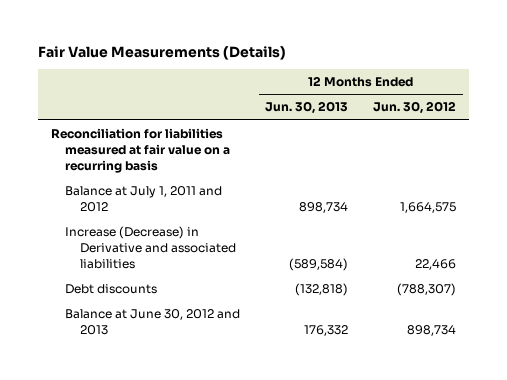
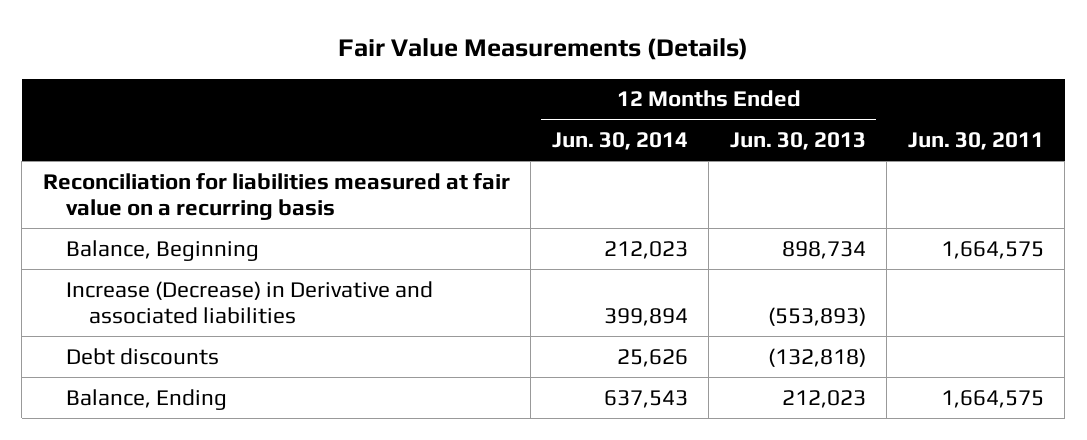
- | 12 Months Ended Jun. 30, 2013 | 12 Months Ended Jun. 30, 2012
+ | 12 Months Ended Jun. 30, 2014 | 12 Months Ended Jun. 30, 2013 | Jun. 30, 2011
- Balance at July 1, 2011 and 2012 | 898,734 | 1,664,575
- Increase (Decrease) in Derivative and associated liabilities | (589,584) | 22,466
+ Balance, Beginning | 212,023 | 898,734 | 1,664,575
+ Increase (Decrease) in Derivative and associated liabilities | 399,894 | (553,893) |
- Balance at June 30, 2012 and 2013 | 176,332 | 898,734
+ Balance, Ending | 637,543 | 212,023 | 1,664,575

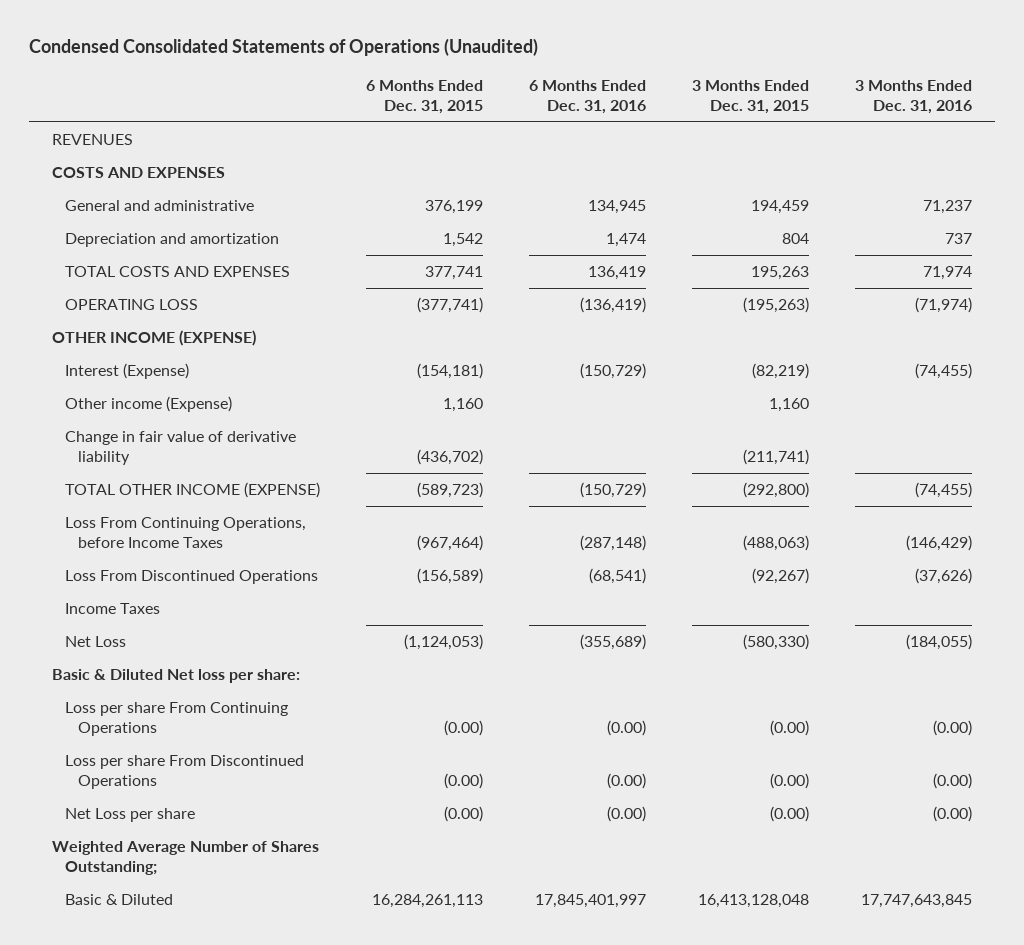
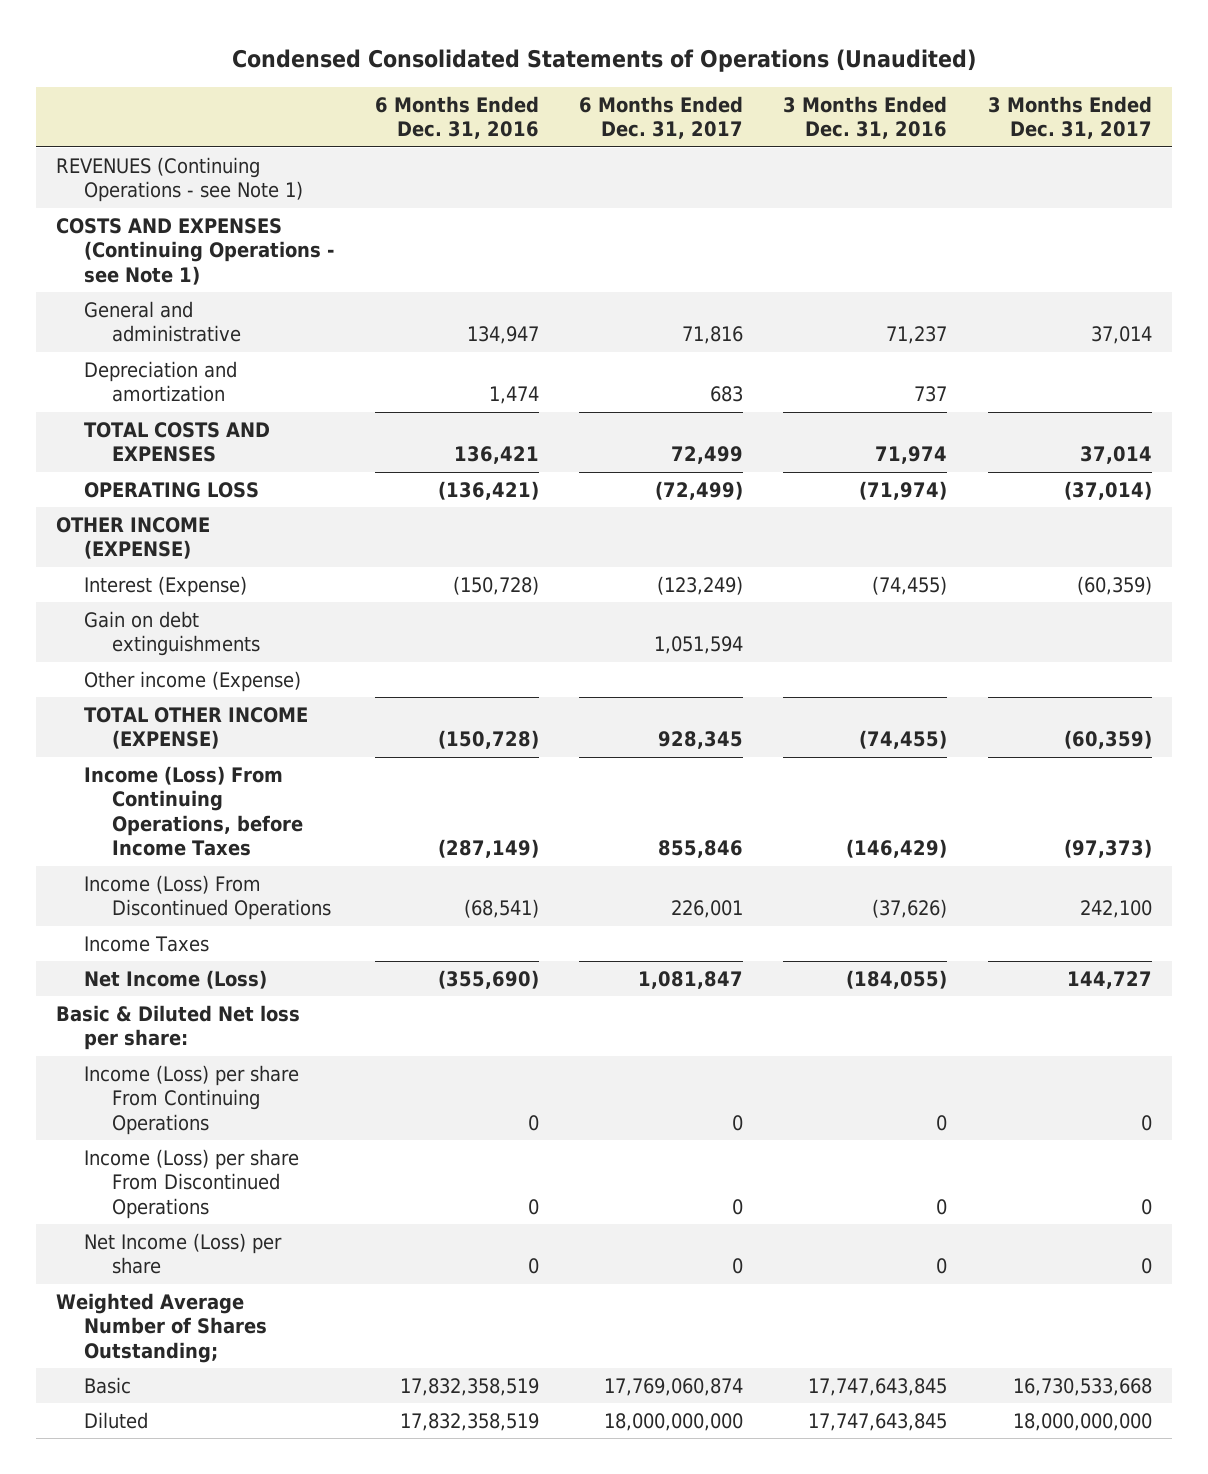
- | 6 Months Ended Dec. 31, 2015 | 6 Months Ended Dec. 31, 2016 | 3 Months Ended Dec. 31, 2015 | 3 Months Ended Dec. 31, 2016
+ | 6 Months Ended Dec. 31, 2016 | 6 Months Ended Dec. 31, 2017 | 3 Months Ended Dec. 31, 2016 | 3 Months Ended Dec. 31, 2017
- REVENUES
- COSTS AND EXPENSES
- General and administrative | 376,199 | 134,945 | 194,459 | 71,237
+ REVENUES (Continuing Operations - see Note 1)
+ COSTS AND EXPENSES (Continuing Operations - see Note 1)
+ General and administrative | 134,947 | 71,816 | 71,237 | 37,014
- TOTAL COSTS AND EXPENSES | 377,741 | 136,419 | 195,263 | 71,974
- OPERATING LOSS | (377,741) | (136,419) | (195,263) | (71,974)
+ TOTAL COSTS AND EXPENSES | 136,421 | 72,499 | 71,974 | 37,014
+ OPERATING LOSS | (136,421) | (72,499) | (71,974) | (37,014)
- Interest (Expense) | (154,181) | (150,729) | (82,219) | (74,455)
+ Interest (Expense) | (150,728) | (123,249) | (74,455) | (60,359)
+ Gain on debt extinguishments | | 1,051,594 | |
- Change in fair value of derivative liability | (436,702) | | (211,741) |
- TOTAL OTHER INCOME (EXPENSE) | (589,723) | (150,729) | (292,800) | (74,455)
- Loss From Continuing Operations, before Income Taxes | (967,464) | (287,148) | (488,063) | (146,429)
- Loss From Discontinued Operations | (156,589) | (68,541) | (92,267) | (37,626)
+ TOTAL OTHER INCOME (EXPENSE) | (150,728) | 928,345 | (74,455) | (60,359)
+ Income (Loss) From Continuing Operations, before Income Taxes | (287,149) | 855,846 | (146,429) | (97,373)
+ Income (Loss) From Discontinued Operations | (68,541) | 226,001 | (37,626) | 242,100
- Net Loss | (1,124,053) | (355,689) | (580,330) | (184,055)
+ Net Income (Loss) | (355,690) | 1,081,847 | (184,055) | 144,727
- Loss per share From Continuing Operations | (0.00) | (0.00) | (0.00) | (0.00)
- Loss per share From Discontinued Operations | (0.00) | (0.00) | (0.00) | (0.00)
- Net Loss per share | (0.00) | (0.00) | (0.00) | (0.00)
+ Income (Loss) per share From Continuing Operations | 0 | 0 | 0 | 0
+ Income (Loss) per share From Discontinued Operations | 0 | 0 | 0 | 0
+ Net Income (Loss) per share | 0 | 0 | 0 | 0
- Basic & Diluted | 16,284,261,113 | 17,845,401,997 | 16,413,128,048 | 17,747,643,845
+ Basic | 17,832,358,519 | 17,769,060,874 | 17,747,643,845 | 16,730,533,668
+ Diluted | 17,832,358,519 | 18,000,000,000 | 17,747,643,845 | 18,000,000,000

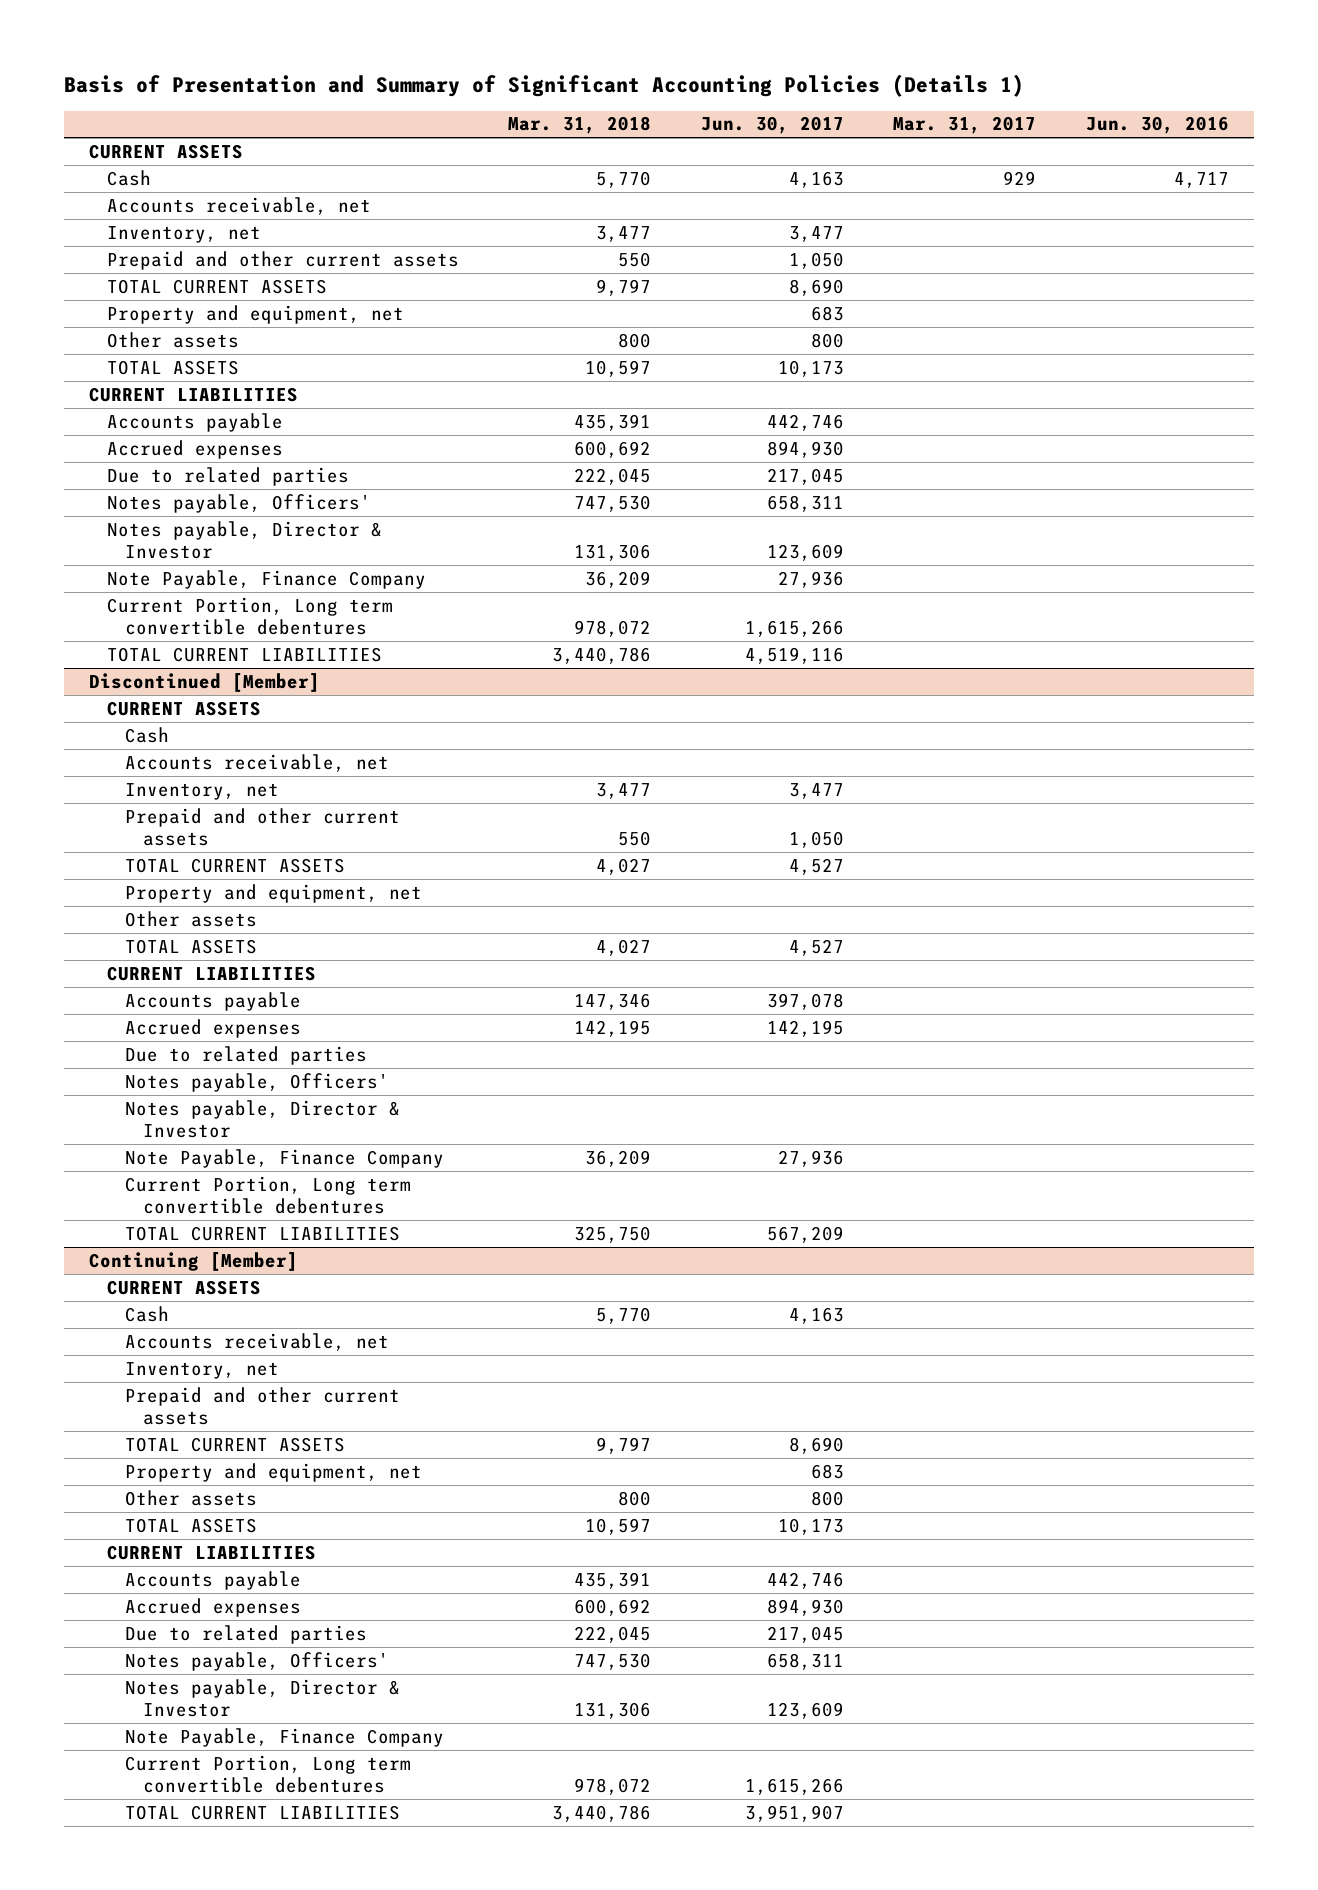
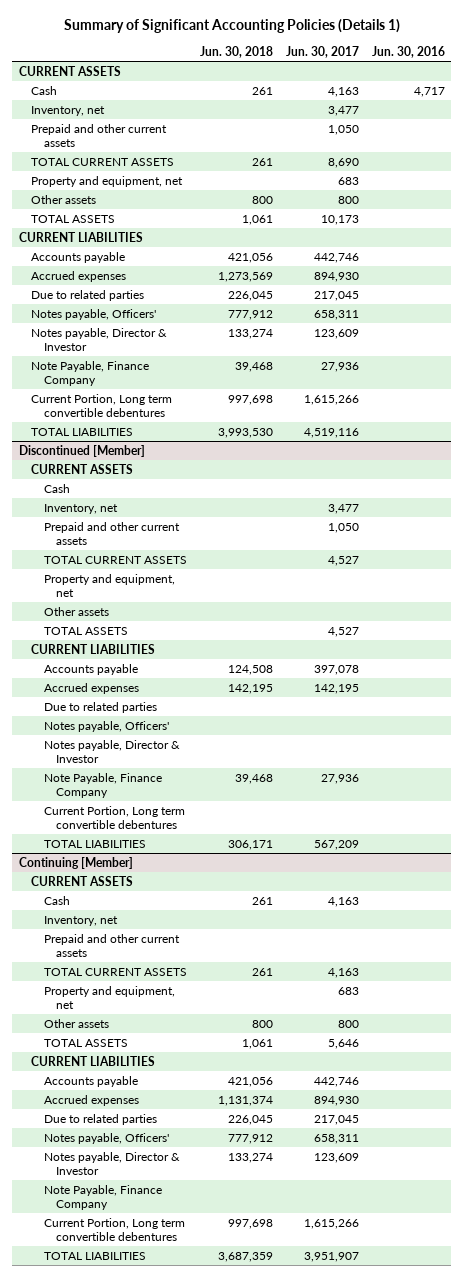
- Basis of Presentation and Summary of Significant Accounting Policies (Details 1)
+ Summary of Significant Accounting Policies (Details 1)
- | Mar. 31, 2018 | Jun. 30, 2017 | Mar. 31, 2017 | Jun. 30, 2016
+ | Jun. 30, 2018 | Jun. 30, 2017 | Jun. 30, 2016
- Accounts receivable, net
- TOTAL CURRENT LIABILITIES | 3,440,786 | 4,519,116 | |
+ TOTAL LIABILITIES | 3,993,530 | 4,519,116 |
@ Discontinued [Member]
- Accounts receivable, net
- TOTAL CURRENT LIABILITIES | 325,750 | 567,209 | |
+ TOTAL LIABILITIES | 306,171 | 567,209 |
@ Continuing [Member]
- Accounts receivable, net
- TOTAL CURRENT ASSETS | 9,797 | 8,690 | |
+ TOTAL CURRENT ASSETS | 261 | 4,163 |
- TOTAL ASSETS | 10,597 | 10,173 | |
+ TOTAL ASSETS | 1,061 | 5,646 |
- TOTAL CURRENT LIABILITIES | 3,440,786 | 3,951,907 | |
+ TOTAL LIABILITIES | 3,687,359 | 3,951,907 |

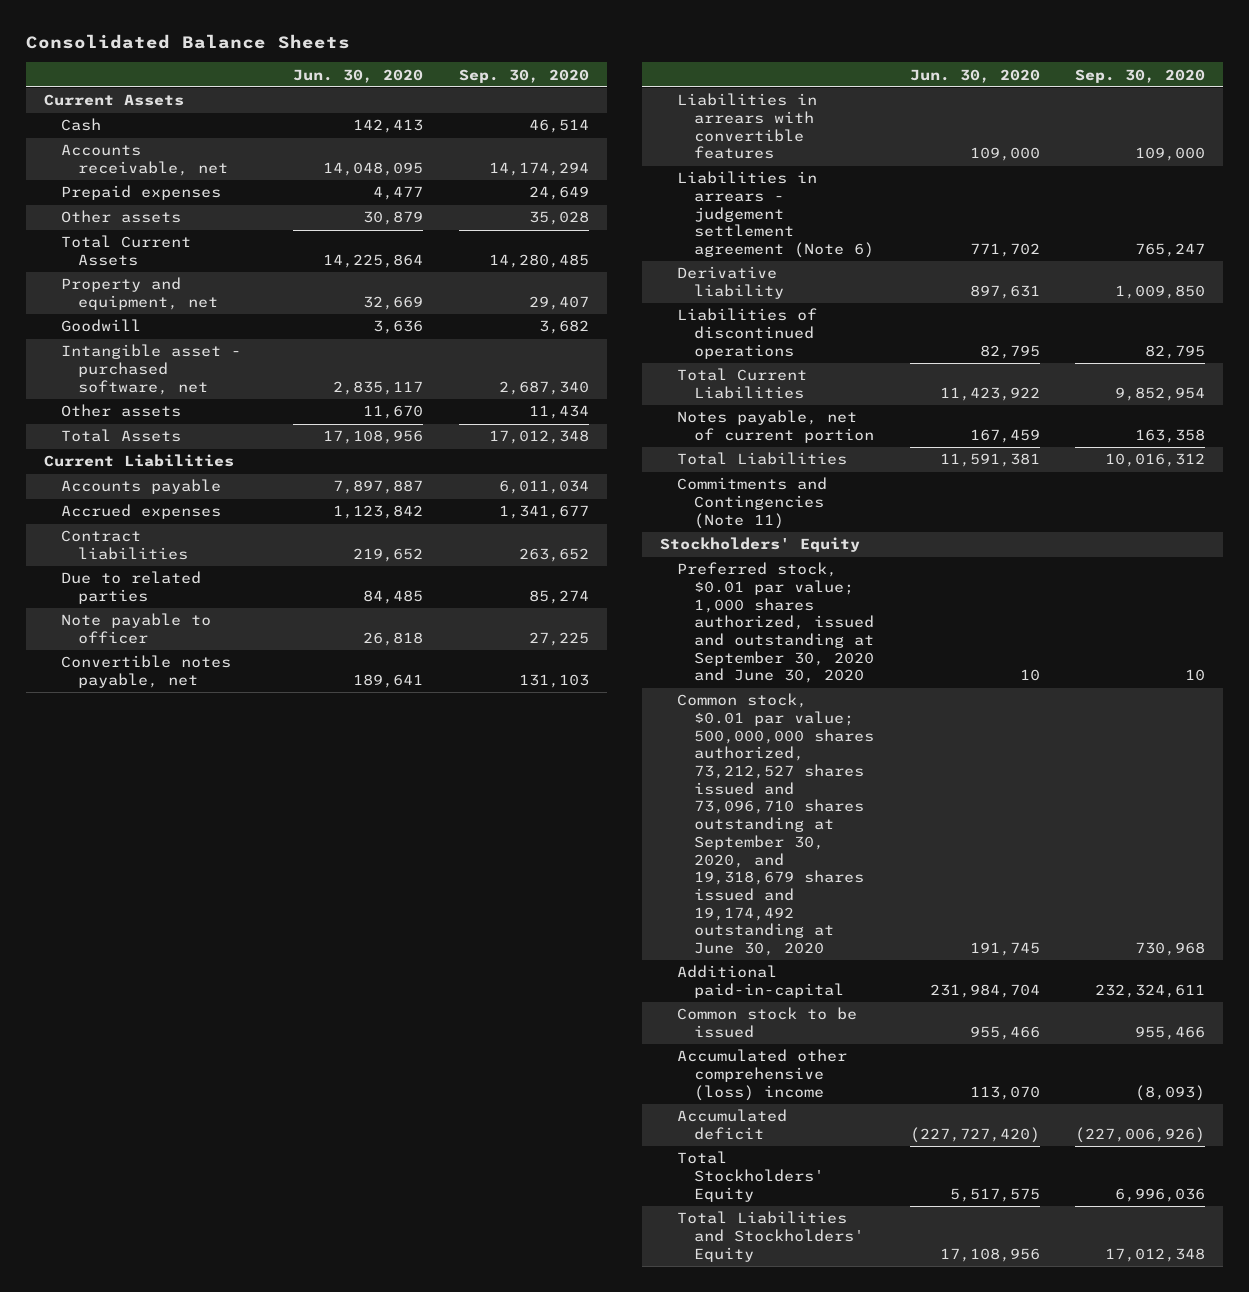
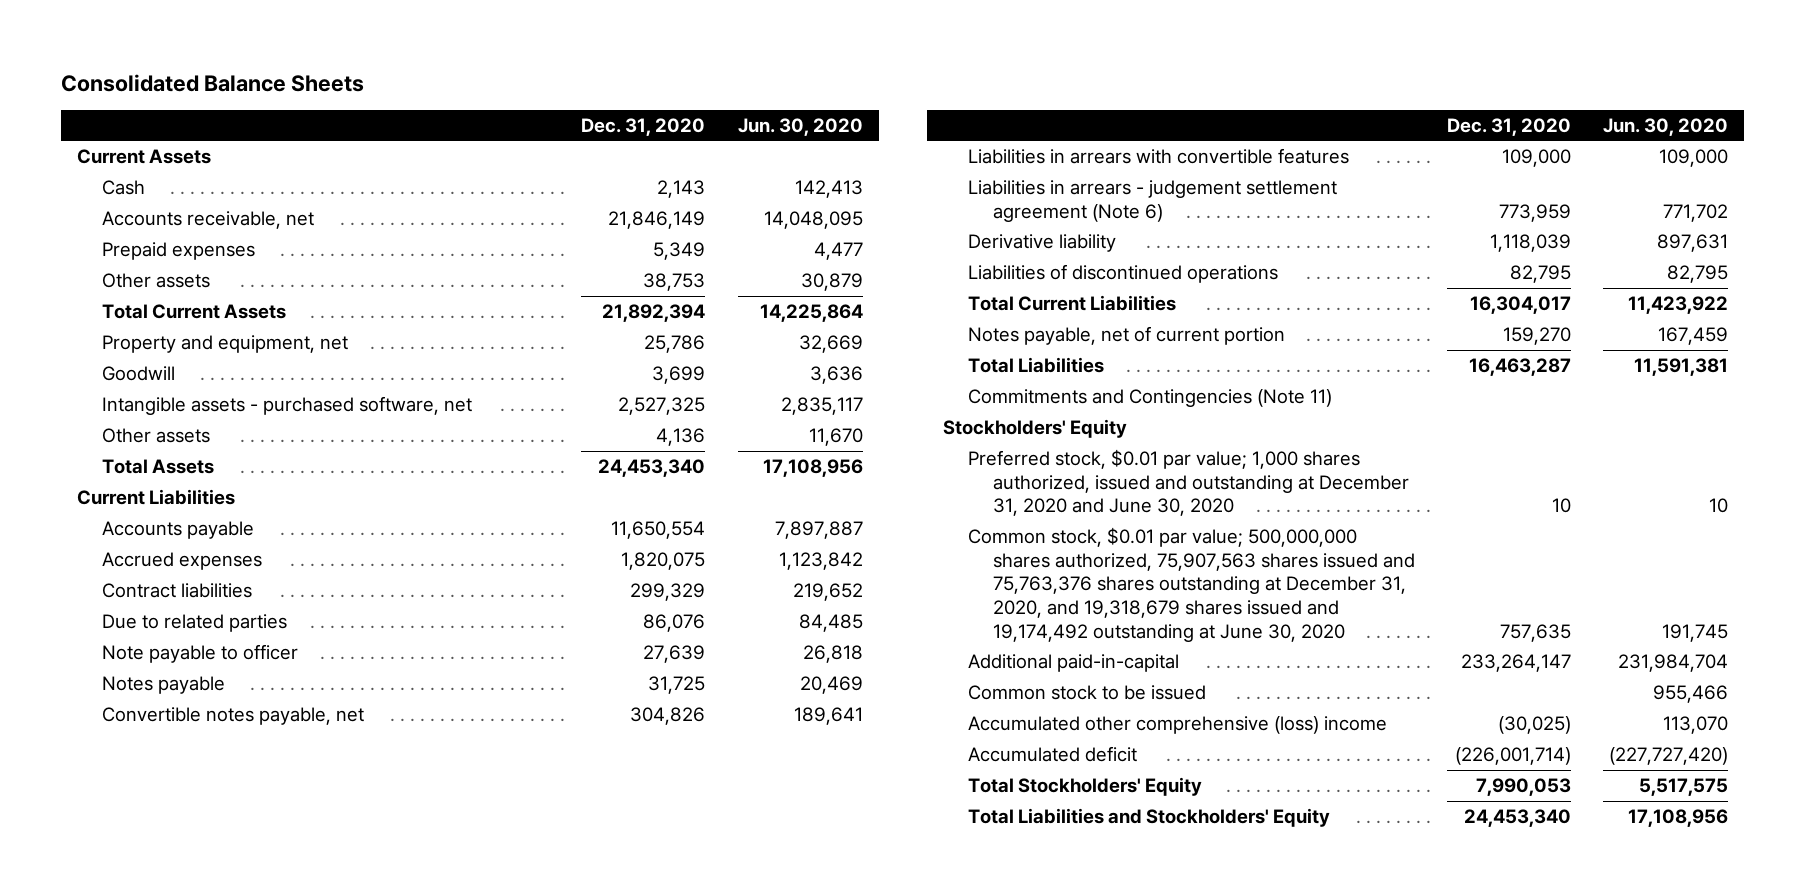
- | Jun. 30, 2020 | Sep. 30, 2020
+ | Dec. 31, 2020 | Jun. 30, 2020
- Intangible asset - purchased software, net | 2,835,117 | 2,687,340
+ Intangible assets - purchased software, net | 2,527,325 | 2,835,117
+ Notes payable | 31,725 | 20,469
- Preferred stock, $0.01 par value; 1,000 shares authorized, issued and outstanding at September 30, 2020 and June 30, 2020 | 10 | 10
- Common stock, $0.01 par value; 500,000,000 shares authorized, 73,212,527 shares issued and 73,096,710 shares outstanding at September 30, 2020, and 19,318,679 shares issued and 19,174,492 outstanding at June 30, 2020 | 191,745 | 730,968
+ Preferred stock, $0.01 par value; 1,000 shares authorized, issued and outstanding at December 31, 2020 and June 30, 2020 | 10 | 10
+ Common stock, $0.01 par value; 500,000,000 shares authorized, 75,907,563 shares issued and 75,763,376 shares outstanding at December 31, 2020, and 19,318,679 shares issued and 19,174,492 outstanding at June 30, 2020 | 757,635 | 191,745

